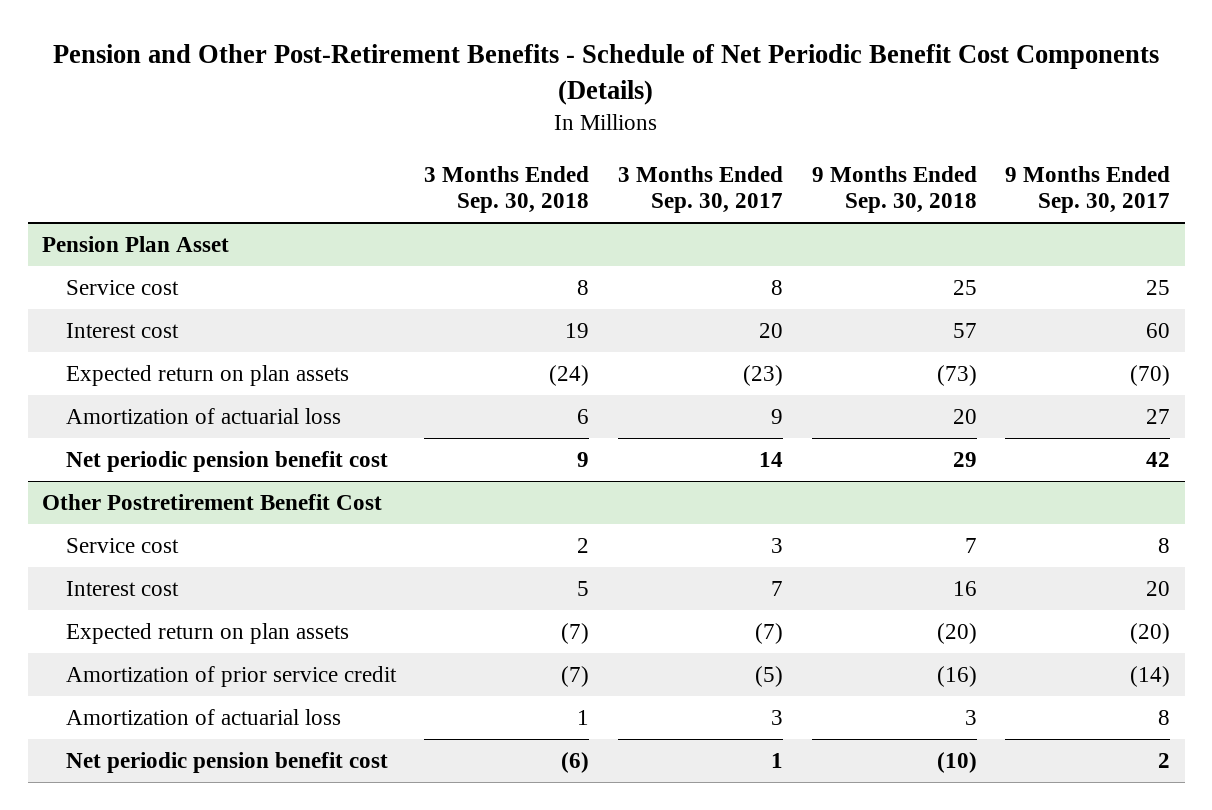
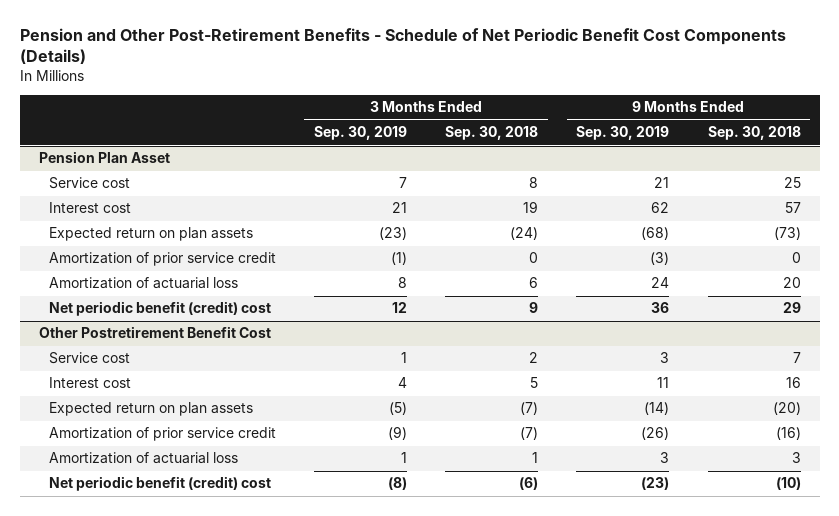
- | 3 Months Ended Sep. 30, 2018 | 3 Months Ended Sep. 30, 2017 | 9 Months Ended Sep. 30, 2018 | 9 Months Ended Sep. 30, 2017
+ | 3 Months Ended Sep. 30, 2019 | 3 Months Ended Sep. 30, 2018 | 9 Months Ended Sep. 30, 2019 | 9 Months Ended Sep. 30, 2018
@ Pension Plan Asset
+ Amortization of prior service credit | (1) | 0 | (3) | 0
- Net periodic pension benefit cost | 9 | 14 | 29 | 42
+ Net periodic benefit (credit) cost | 12 | 9 | 36 | 29
@ Other Postretirement Benefit Cost
- Net periodic pension benefit cost | (6) | 1 | (10) | 2
+ Net periodic benefit (credit) cost | (8) | (6) | (23) | (10)

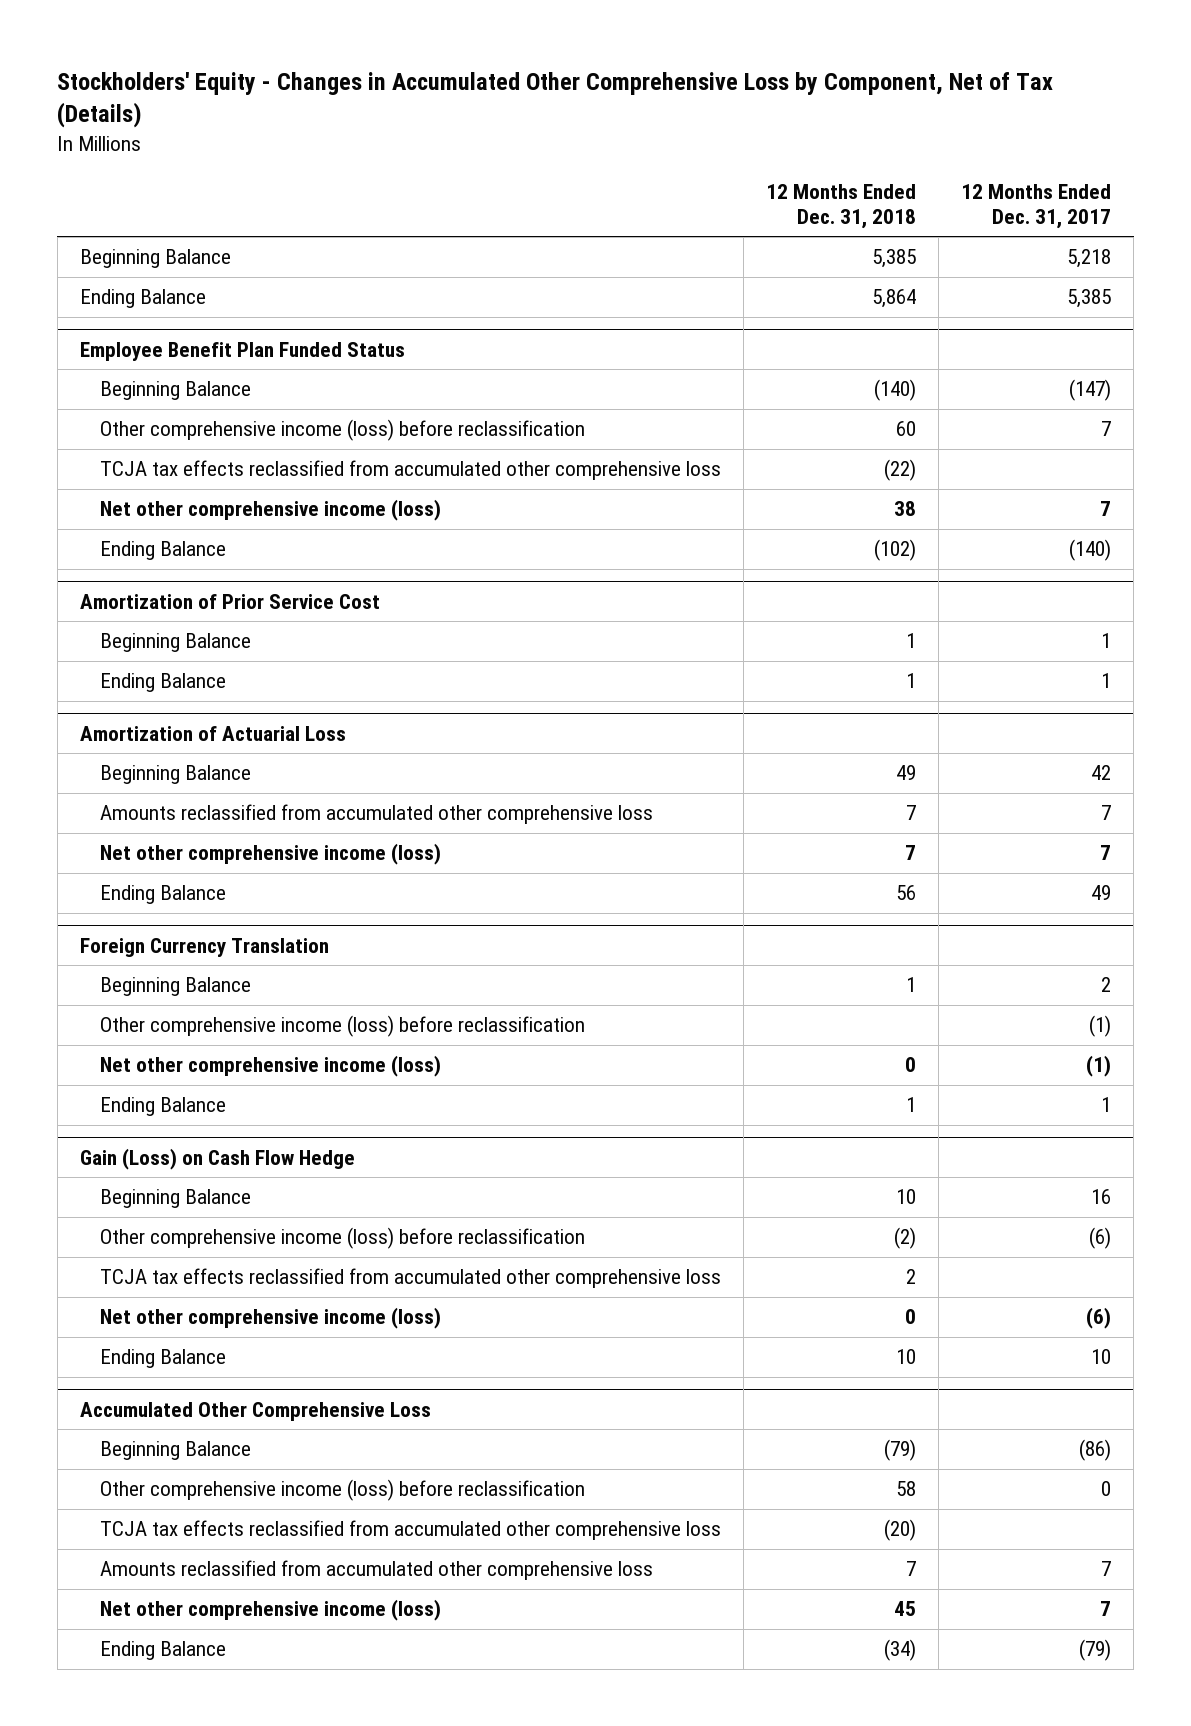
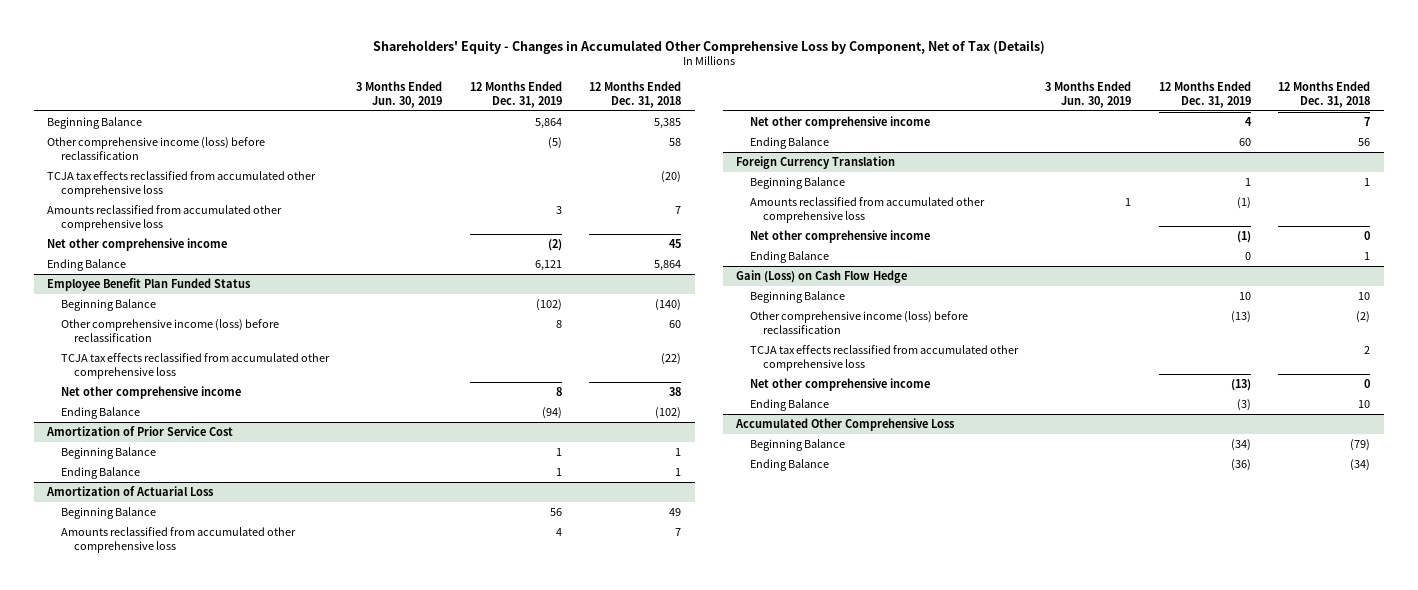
- Stockholders' Equity - Changes in Accumulated Other Comprehensive Loss by Component, Net of Tax (Details)
+ Shareholders' Equity - Changes in Accumulated Other Comprehensive Loss by Component, Net of Tax (Details)
- | 12 Months Ended Dec. 31, 2018 | 12 Months Ended Dec. 31, 2017
+ | 3 Months Ended Jun. 30, 2019 | 12 Months Ended Dec. 31, 2019 | 12 Months Ended Dec. 31, 2018
+ Other comprehensive income (loss) before reclassification | | (5) | 58
+ TCJA tax effects reclassified from accumulated other comprehensive loss | | | (20)
+ Amounts reclassified from accumulated other comprehensive loss | | 3 | 7
+ Net other comprehensive income | | (2) | 45
@ Employee Benefit Plan Funded Status
- Net other comprehensive income (loss) | 38 | 7
+ Net other comprehensive income | | 8 | 38
@ Amortization of Actuarial Loss
- Net other comprehensive income (loss) | 7 | 7
+ Net other comprehensive income | | 4 | 7
@ Foreign Currency Translation
- Other comprehensive income (loss) before reclassification | | (1)
- Net other comprehensive income (loss) | 0 | (1)
+ Amounts reclassified from accumulated other comprehensive loss | 1 | (1) |
+ Net other comprehensive income | | (1) | 0
@ Gain (Loss) on Cash Flow Hedge
- Net other comprehensive income (loss) | 0 | (6)
+ Net other comprehensive income | | (13) | 0
@ Accumulated Other Comprehensive Loss
- Other comprehensive income (loss) before reclassification | 58 | 0
- TCJA tax effects reclassified from accumulated other comprehensive loss | (20) |
- Amounts reclassified from accumulated other comprehensive loss | 7 | 7
- Net other comprehensive income (loss) | 45 | 7

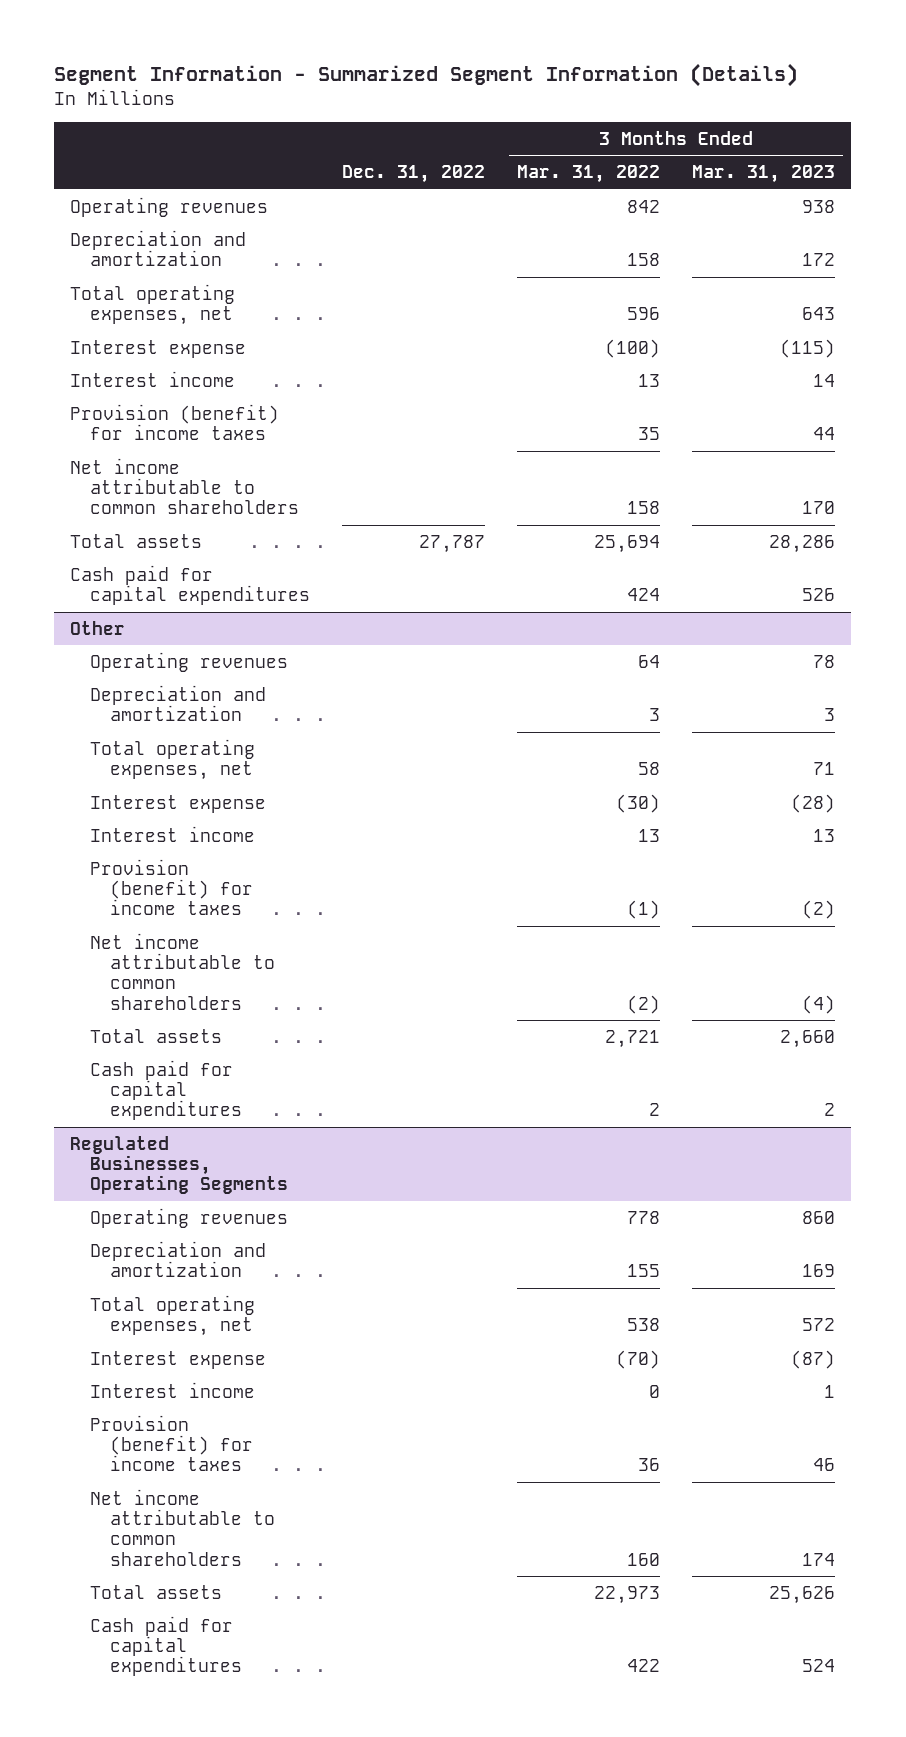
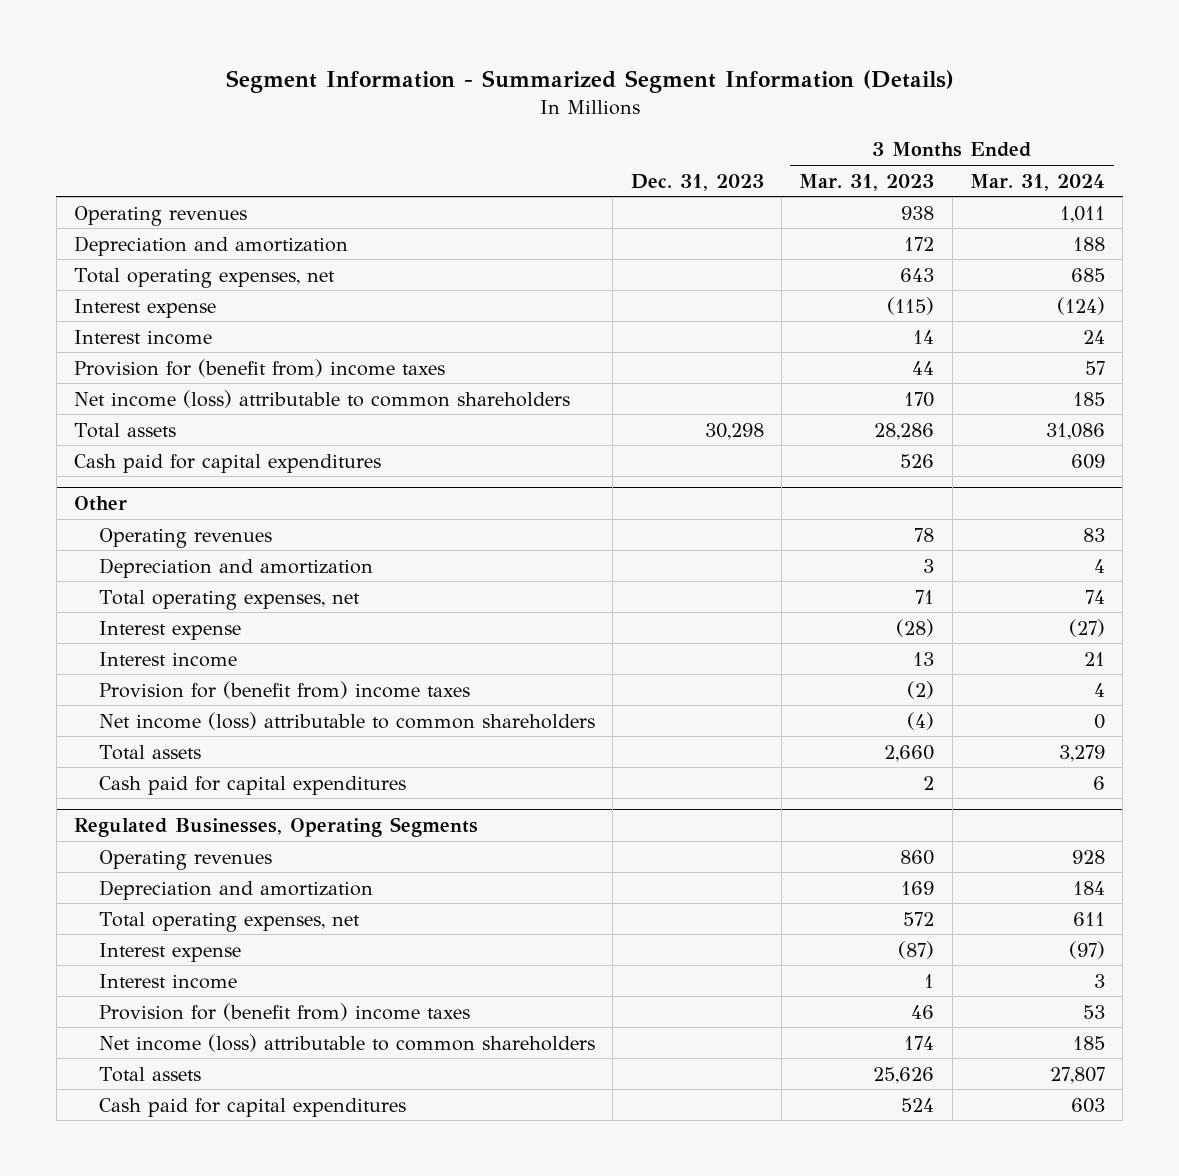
- | Dec. 31, 2022 | 3 Months Ended Mar. 31, 2022 | 3 Months Ended Mar. 31, 2023
+ | Dec. 31, 2023 | 3 Months Ended Mar. 31, 2023 | 3 Months Ended Mar. 31, 2024
- Provision (benefit) for income taxes | | 35 | 44
- Net income attributable to common shareholders | | 158 | 170
+ Provision for (benefit from) income taxes | | 44 | 57
+ Net income (loss) attributable to common shareholders | | 170 | 185
@ Other
- Provision (benefit) for income taxes | | (1) | (2)
- Net income attributable to common shareholders | | (2) | (4)
+ Provision for (benefit from) income taxes | | (2) | 4
+ Net income (loss) attributable to common shareholders | | (4) | 0
@ Regulated Businesses, Operating Segments
- Provision (benefit) for income taxes | | 36 | 46
- Net income attributable to common shareholders | | 160 | 174
+ Provision for (benefit from) income taxes | | 46 | 53
+ Net income (loss) attributable to common shareholders | | 174 | 185

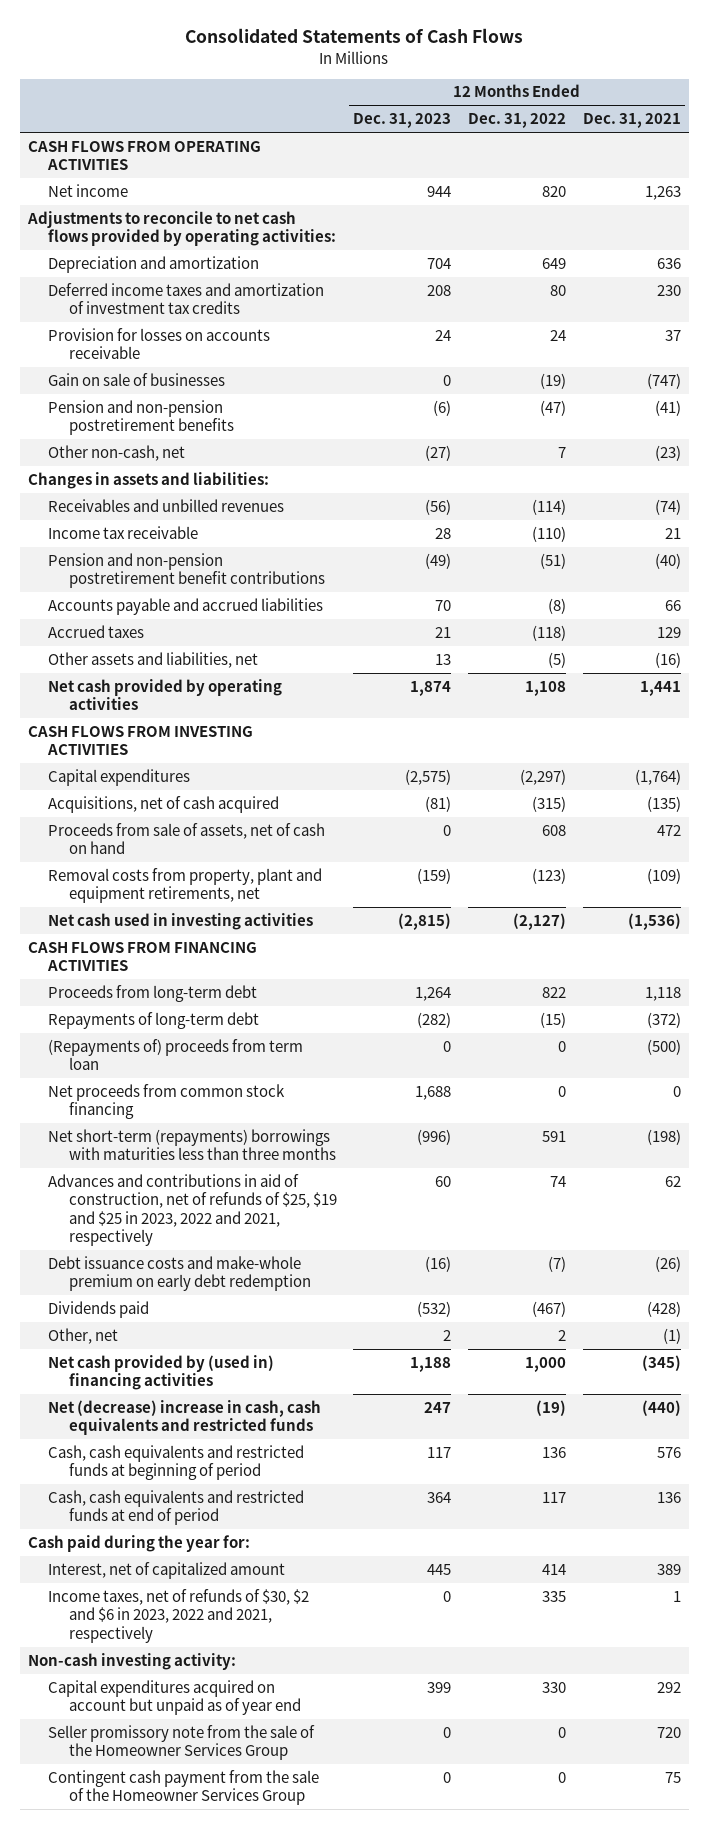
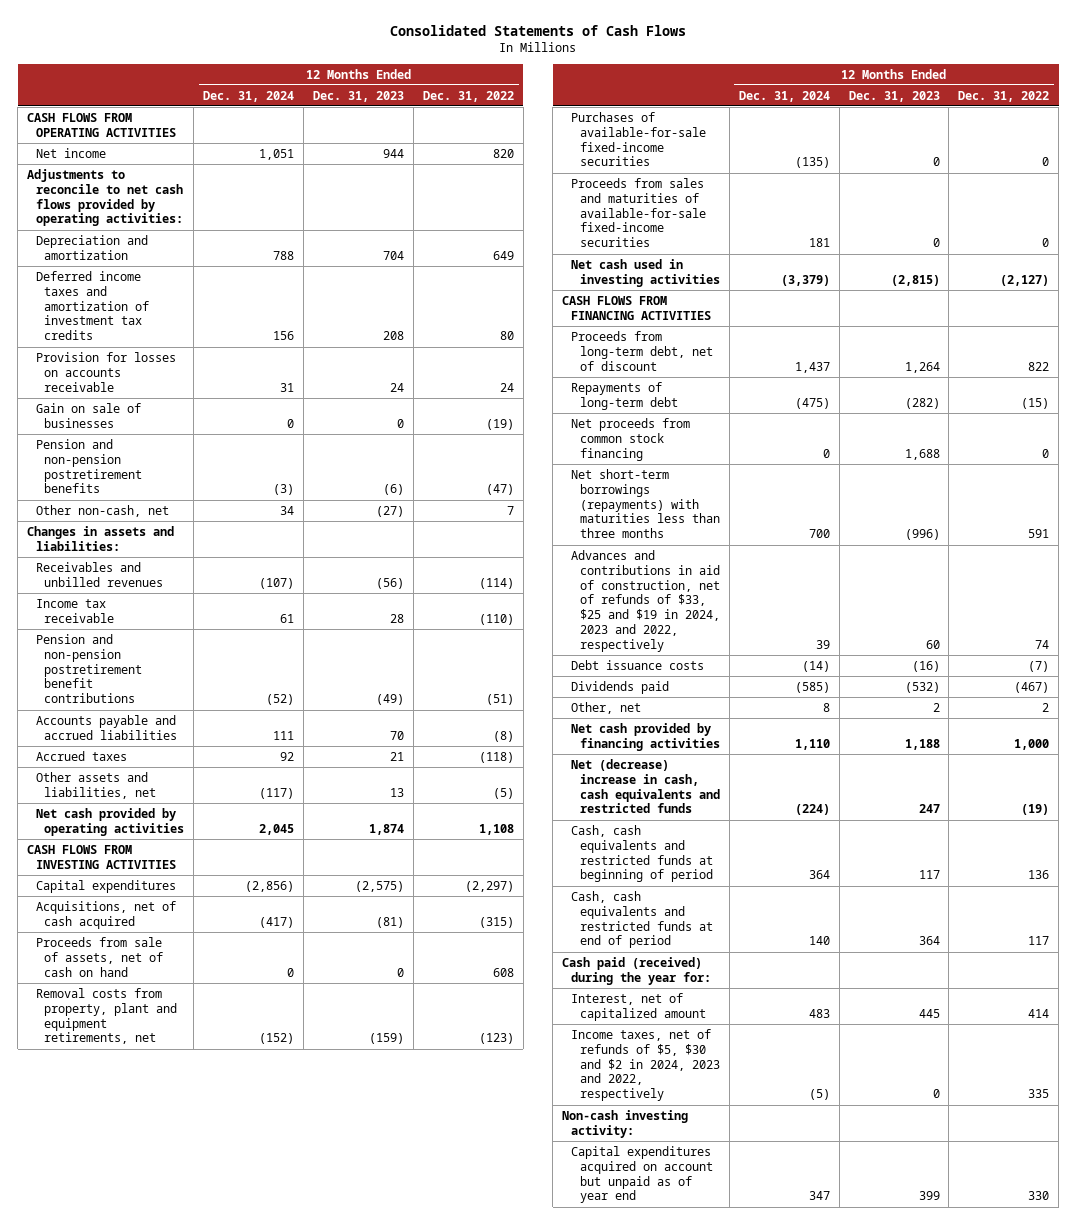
- | 12 Months Ended Dec. 31, 2023 | 12 Months Ended Dec. 31, 2022 | 12 Months Ended Dec. 31, 2021
+ | 12 Months Ended Dec. 31, 2024 | 12 Months Ended Dec. 31, 2023 | 12 Months Ended Dec. 31, 2022
+ Purchases of available-for-sale fixed-income securities | (135) | 0 | 0
+ Proceeds from sales and maturities of available-for-sale fixed-income securities | 181 | 0 | 0
- Proceeds from long-term debt | 1,264 | 822 | 1,118
+ Proceeds from long-term debt, net of discount | 1,437 | 1,264 | 822
- (Repayments of) proceeds from term loan | 0 | 0 | (500)
- Net short-term (repayments) borrowings with maturities less than three months | (996) | 591 | (198)
- Advances and contributions in aid of construction, net of refunds of $25, $19 and $25 in 2023, 2022 and 2021, respectively | 60 | 74 | 62
- Debt issuance costs and make-whole premium on early debt redemption | (16) | (7) | (26)
+ Net short-term borrowings (repayments) with maturities less than three months | 700 | (996) | 591
+ Advances and contributions in aid of construction, net of refunds of $33, $25 and $19 in 2024, 2023 and 2022, respectively | 39 | 60 | 74
+ Debt issuance costs | (14) | (16) | (7)
- Net cash provided by (used in) financing activities | 1,188 | 1,000 | (345)
+ Net cash provided by financing activities | 1,110 | 1,188 | 1,000
- Cash paid during the year for:
+ Cash paid (received) during the year for:
- Income taxes, net of refunds of $30, $2 and $6 in 2023, 2022 and 2021, respectively | 0 | 335 | 1
+ Income taxes, net of refunds of $5, $30 and $2 in 2024, 2023 and 2022, respectively | (5) | 0 | 335
- Seller promissory note from the sale of the Homeowner Services Group | 0 | 0 | 720
- Contingent cash payment from the sale of the Homeowner Services Group | 0 | 0 | 75

